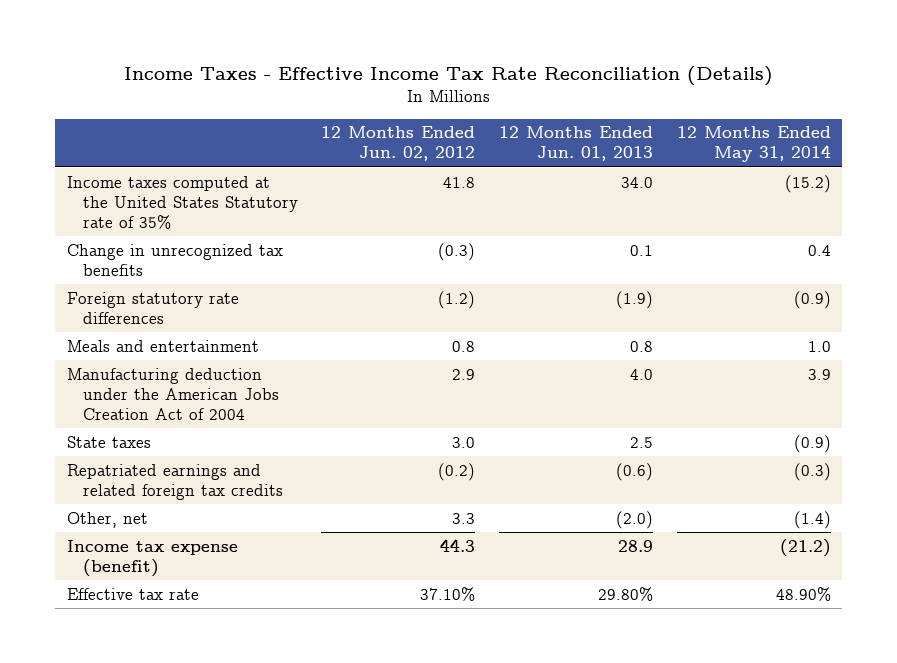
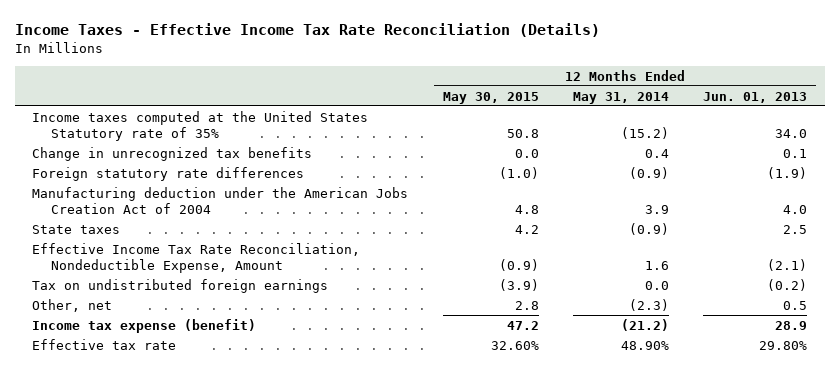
- | 12 Months Ended Jun. 02, 2012 | 12 Months Ended Jun. 01, 2013 | 12 Months Ended May 31, 2014
+ | 12 Months Ended May 30, 2015 | 12 Months Ended May 31, 2014 | 12 Months Ended Jun. 01, 2013
- Meals and entertainment | 0.8 | 0.8 | 1.0
- Repatriated earnings and related foreign tax credits | (0.2) | (0.6) | (0.3)
- Other, net | 3.3 | (2.0) | (1.4)
+ Effective Income Tax Rate Reconciliation, Nondeductible Expense, Amount | (0.9) | 1.6 | (2.1)
+ Tax on undistributed foreign earnings | (3.9) | 0.0 | (0.2)
+ Other, net | 2.8 | (2.3) | 0.5

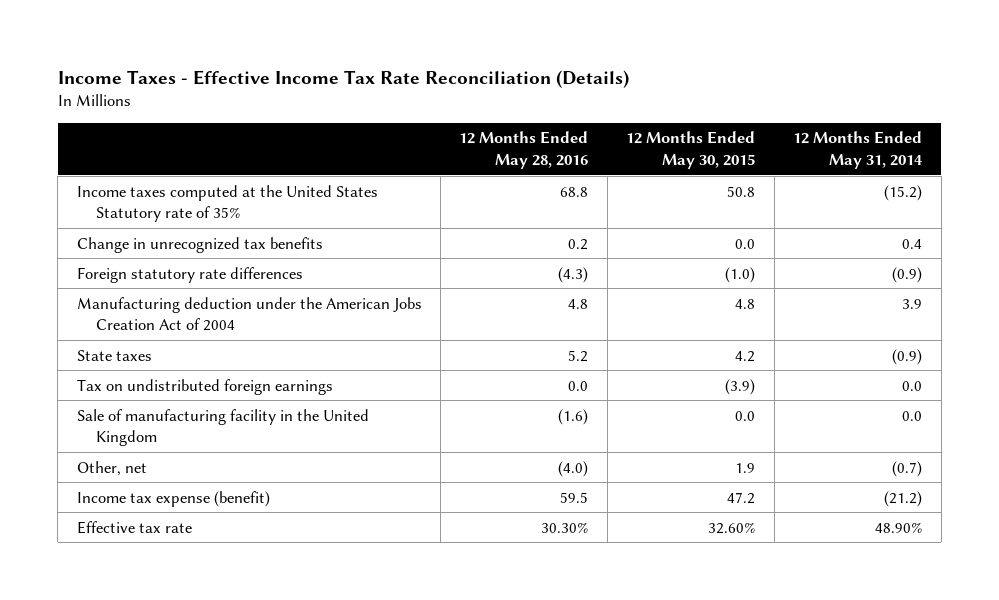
- | 12 Months Ended May 30, 2015 | 12 Months Ended May 31, 2014 | 12 Months Ended Jun. 01, 2013
+ | 12 Months Ended May 28, 2016 | 12 Months Ended May 30, 2015 | 12 Months Ended May 31, 2014
- Effective Income Tax Rate Reconciliation, Nondeductible Expense, Amount | (0.9) | 1.6 | (2.1)
- Other, net | 2.8 | (2.3) | 0.5
+ Sale of manufacturing facility in the United Kingdom | (1.6) | 0.0 | 0.0
+ Other, net | (4.0) | 1.9 | (0.7)

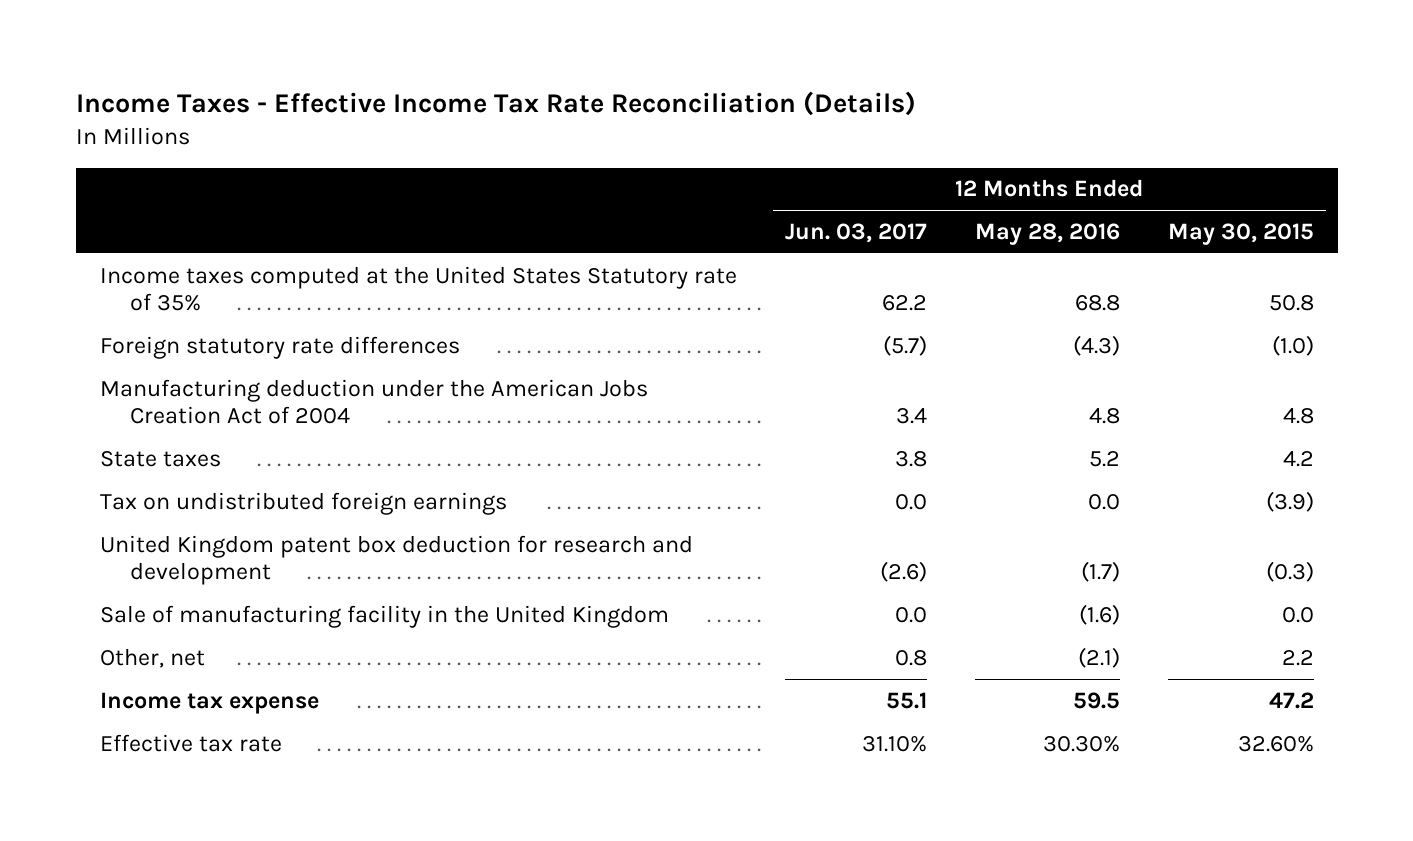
- | 12 Months Ended May 28, 2016 | 12 Months Ended May 30, 2015 | 12 Months Ended May 31, 2014
+ | 12 Months Ended Jun. 03, 2017 | 12 Months Ended May 28, 2016 | 12 Months Ended May 30, 2015
- Change in unrecognized tax benefits | 0.2 | 0.0 | 0.4
+ United Kingdom patent box deduction for research and development | (2.6) | (1.7) | (0.3)
- Other, net | (4.0) | 1.9 | (0.7)
- Income tax expense (benefit) | 59.5 | 47.2 | (21.2)
+ Other, net | 0.8 | (2.1) | 2.2
+ Income tax expense | 55.1 | 59.5 | 47.2

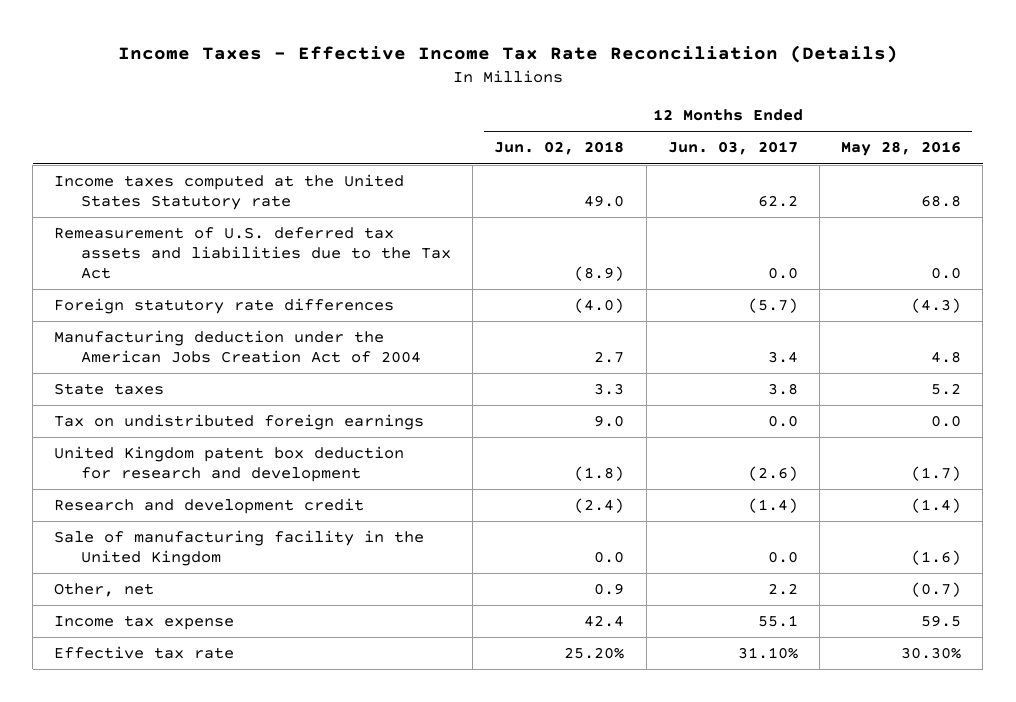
- | 12 Months Ended Jun. 03, 2017 | 12 Months Ended May 28, 2016 | 12 Months Ended May 30, 2015
+ | 12 Months Ended Jun. 02, 2018 | 12 Months Ended Jun. 03, 2017 | 12 Months Ended May 28, 2016
- Income taxes computed at the United States Statutory rate of 35% | 62.2 | 68.8 | 50.8
+ Income taxes computed at the United States Statutory rate | 49.0 | 62.2 | 68.8
+ Remeasurement of U.S. deferred tax assets and liabilities due to the Tax Act | (8.9) | 0.0 | 0.0
+ Research and development credit | (2.4) | (1.4) | (1.4)
- Other, net | 0.8 | (2.1) | 2.2
+ Other, net | 0.9 | 2.2 | (0.7)

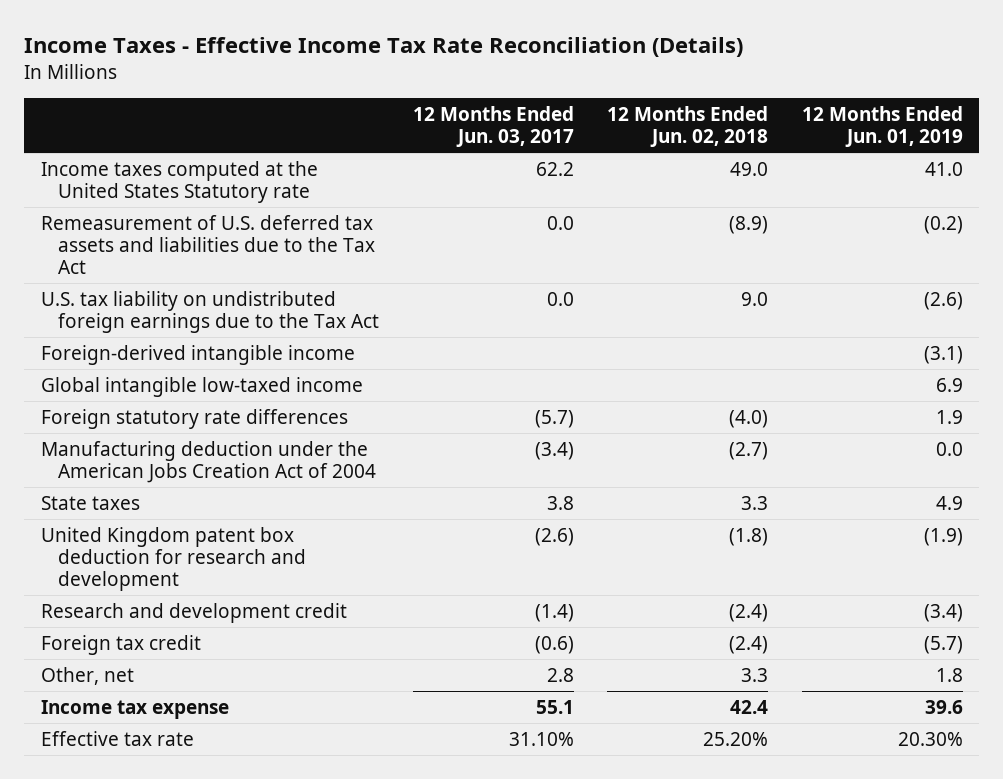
- | 12 Months Ended Jun. 02, 2018 | 12 Months Ended Jun. 03, 2017 | 12 Months Ended May 28, 2016
+ | 12 Months Ended Jun. 03, 2017 | 12 Months Ended Jun. 02, 2018 | 12 Months Ended Jun. 01, 2019
+ U.S. tax liability on undistributed foreign earnings due to the Tax Act | 0.0 | 9.0 | (2.6)
+ Foreign-derived intangible income | | | (3.1)
+ Global intangible low-taxed income | | | 6.9
- Manufacturing deduction under the American Jobs Creation Act of 2004 | 2.7 | 3.4 | 4.8
+ Manufacturing deduction under the American Jobs Creation Act of 2004 | (3.4) | (2.7) | 0.0
- Tax on undistributed foreign earnings | 9.0 | 0.0 | 0.0
- Sale of manufacturing facility in the United Kingdom | 0.0 | 0.0 | (1.6)
- Other, net | 0.9 | 2.2 | (0.7)
+ Foreign tax credit | (0.6) | (2.4) | (5.7)
+ Other, net | 2.8 | 3.3 | 1.8

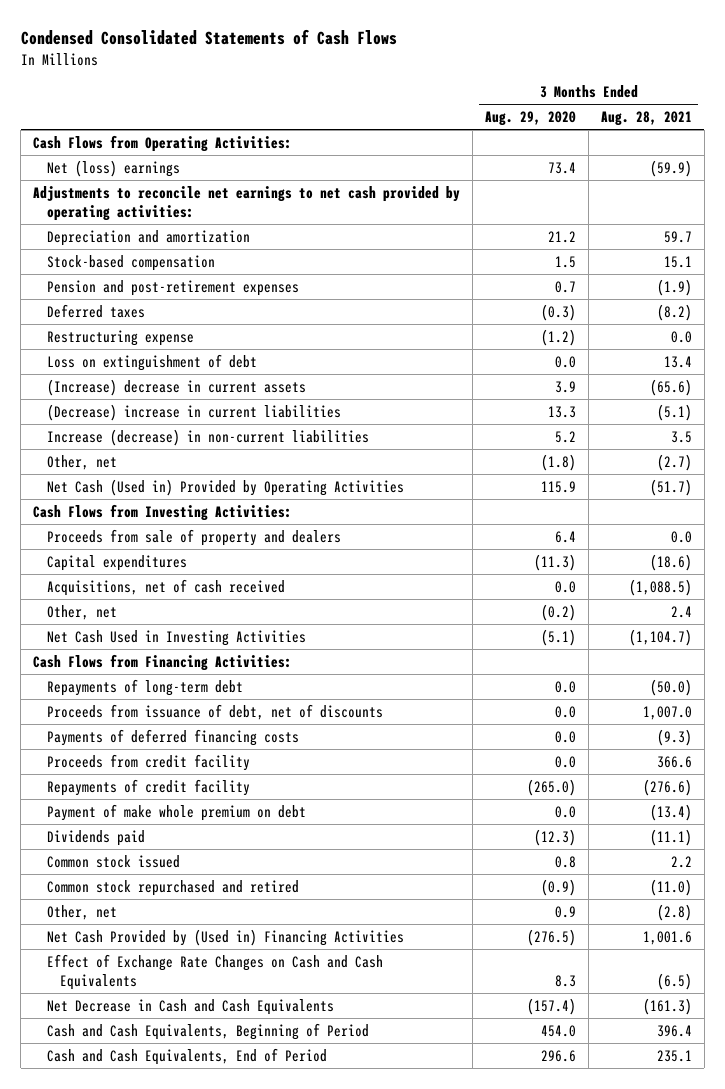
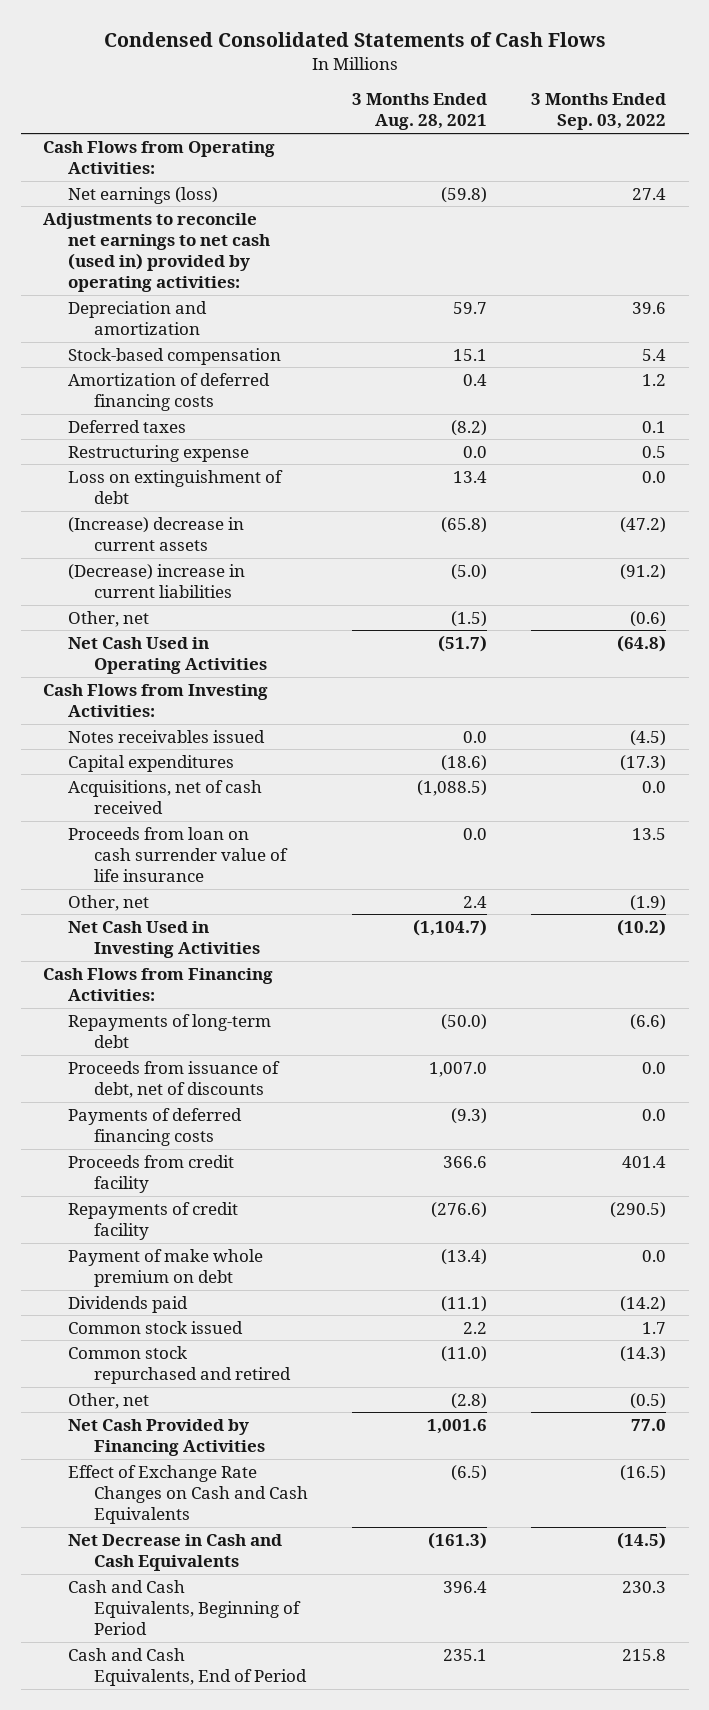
- | 3 Months Ended Aug. 29, 2020 | 3 Months Ended Aug. 28, 2021
+ | 3 Months Ended Aug. 28, 2021 | 3 Months Ended Sep. 03, 2022
- Net (loss) earnings | 73.4 | (59.9)
- Adjustments to reconcile net earnings to net cash provided by operating activities:
+ Net earnings (loss) | (59.8) | 27.4
+ Adjustments to reconcile net earnings to net cash (used in) provided by operating activities:
- Pension and post-retirement expenses | 0.7 | (1.9)
+ Amortization of deferred financing costs | 0.4 | 1.2
- (Increase) decrease in current assets | 3.9 | (65.6)
- (Decrease) increase in current liabilities | 13.3 | (5.1)
- Increase (decrease) in non-current liabilities | 5.2 | 3.5
- Other, net | (1.8) | (2.7)
- Net Cash (Used in) Provided by Operating Activities | 115.9 | (51.7)
+ (Increase) decrease in current assets | (65.8) | (47.2)
+ (Decrease) increase in current liabilities | (5.0) | (91.2)
+ Other, net | (1.5) | (0.6)
+ Net Cash Used in Operating Activities | (51.7) | (64.8)
- Proceeds from sale of property and dealers | 6.4 | 0.0
+ Notes receivables issued | 0.0 | (4.5)
+ Proceeds from loan on cash surrender value of life insurance | 0.0 | 13.5
- Net Cash Provided by (Used in) Financing Activities | (276.5) | 1,001.6
+ Net Cash Provided by Financing Activities | 1,001.6 | 77.0

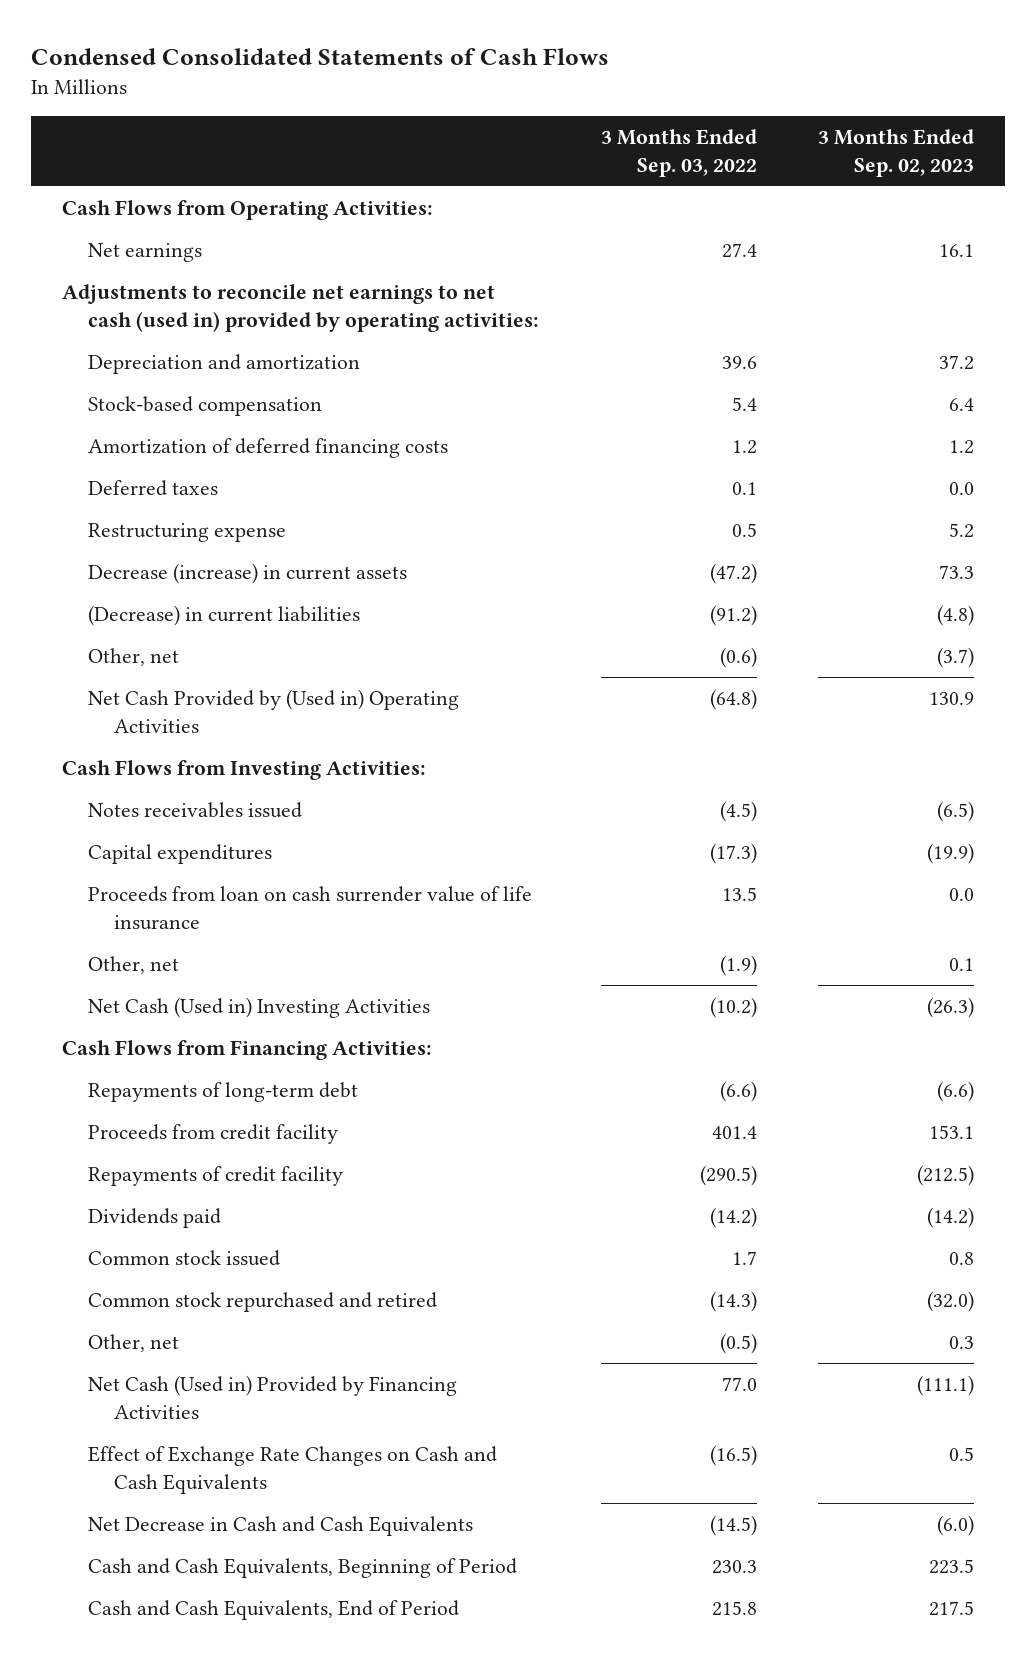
- | 3 Months Ended Aug. 28, 2021 | 3 Months Ended Sep. 03, 2022
+ | 3 Months Ended Sep. 03, 2022 | 3 Months Ended Sep. 02, 2023
- Net earnings (loss) | (59.8) | 27.4
+ Net earnings | 27.4 | 16.1
- Loss on extinguishment of debt | 13.4 | 0.0
- (Increase) decrease in current assets | (65.8) | (47.2)
- (Decrease) increase in current liabilities | (5.0) | (91.2)
+ Decrease (increase) in current assets | (47.2) | 73.3
+ (Decrease) in current liabilities | (91.2) | (4.8)
- Net Cash Used in Operating Activities | (51.7) | (64.8)
+ Net Cash Provided by (Used in) Operating Activities | (64.8) | 130.9
- Acquisitions, net of cash received | (1,088.5) | 0.0
- Net Cash Used in Investing Activities | (1,104.7) | (10.2)
+ Net Cash (Used in) Investing Activities | (10.2) | (26.3)
- Proceeds from issuance of debt, net of discounts | 1,007.0 | 0.0
- Payments of deferred financing costs | (9.3) | 0.0
- Payment of make whole premium on debt | (13.4) | 0.0
- Net Cash Provided by Financing Activities | 1,001.6 | 77.0
+ Net Cash (Used in) Provided by Financing Activities | 77.0 | (111.1)

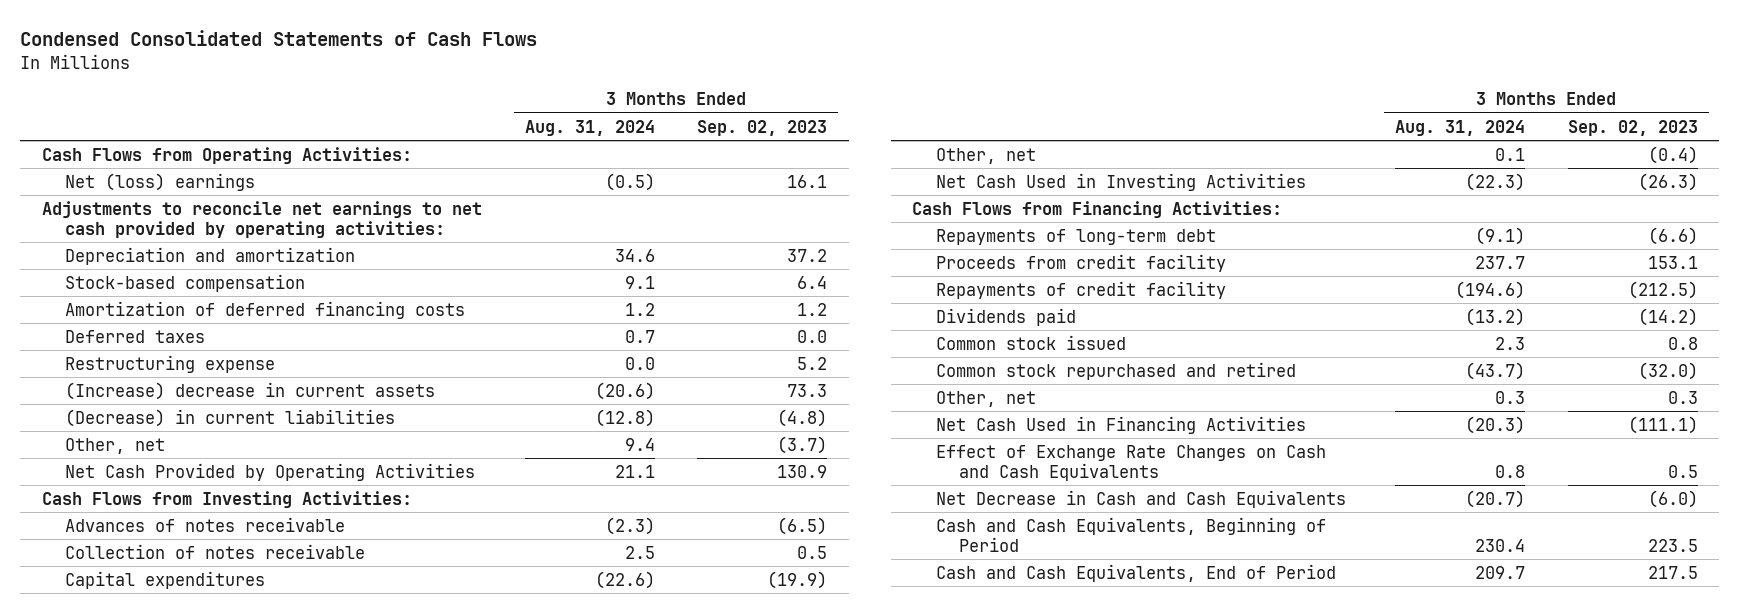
- | 3 Months Ended Sep. 03, 2022 | 3 Months Ended Sep. 02, 2023
+ | 3 Months Ended Aug. 31, 2024 | 3 Months Ended Sep. 02, 2023
- Net earnings | 27.4 | 16.1
- Adjustments to reconcile net earnings to net cash (used in) provided by operating activities:
+ Net (loss) earnings | (0.5) | 16.1
+ Adjustments to reconcile net earnings to net cash provided by operating activities:
- Decrease (increase) in current assets | (47.2) | 73.3
+ (Increase) decrease in current assets | (20.6) | 73.3
- Net Cash Provided by (Used in) Operating Activities | (64.8) | 130.9
+ Net Cash Provided by Operating Activities | 21.1 | 130.9
- Notes receivables issued | (4.5) | (6.5)
+ Advances of notes receivable | (2.3) | (6.5)
+ Collection of notes receivable | 2.5 | 0.5
- Proceeds from loan on cash surrender value of life insurance | 13.5 | 0.0
- Other, net | (1.9) | 0.1
- Net Cash (Used in) Investing Activities | (10.2) | (26.3)
+ Other, net | 0.1 | (0.4)
+ Net Cash Used in Investing Activities | (22.3) | (26.3)
- Net Cash (Used in) Provided by Financing Activities | 77.0 | (111.1)
+ Net Cash Used in Financing Activities | (20.3) | (111.1)

